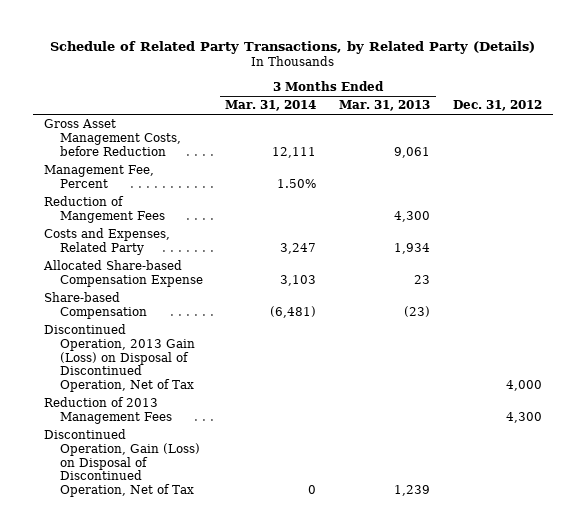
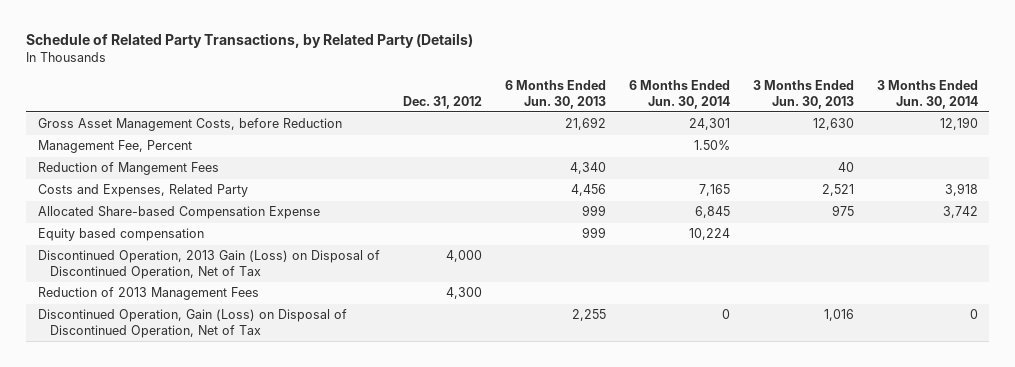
- | 3 Months Ended Mar. 31, 2014 | 3 Months Ended Mar. 31, 2013 | Dec. 31, 2012
+ | Dec. 31, 2012 | 6 Months Ended Jun. 30, 2013 | 6 Months Ended Jun. 30, 2014 | 3 Months Ended Jun. 30, 2013 | 3 Months Ended Jun. 30, 2014
- Share-based Compensation | (6,481) | (23) |
+ Equity based compensation | | 999 | 10,224 | |

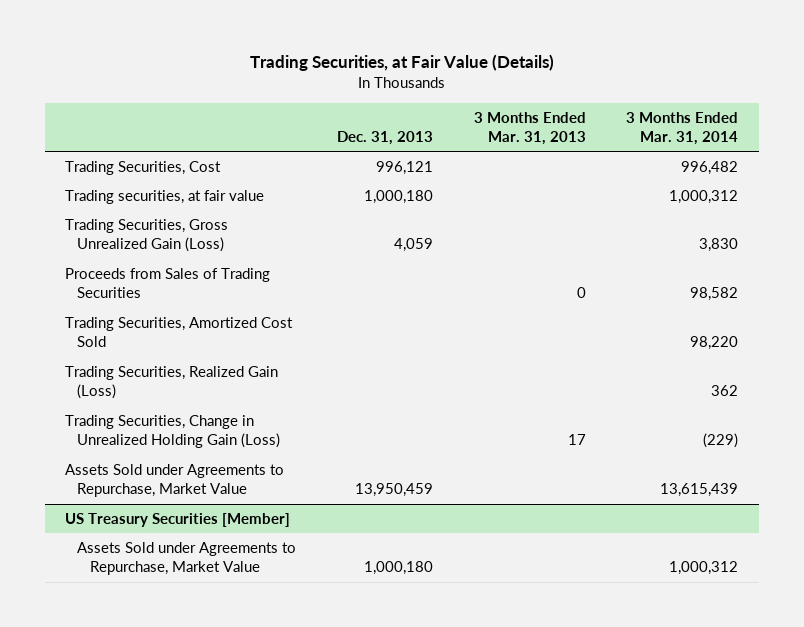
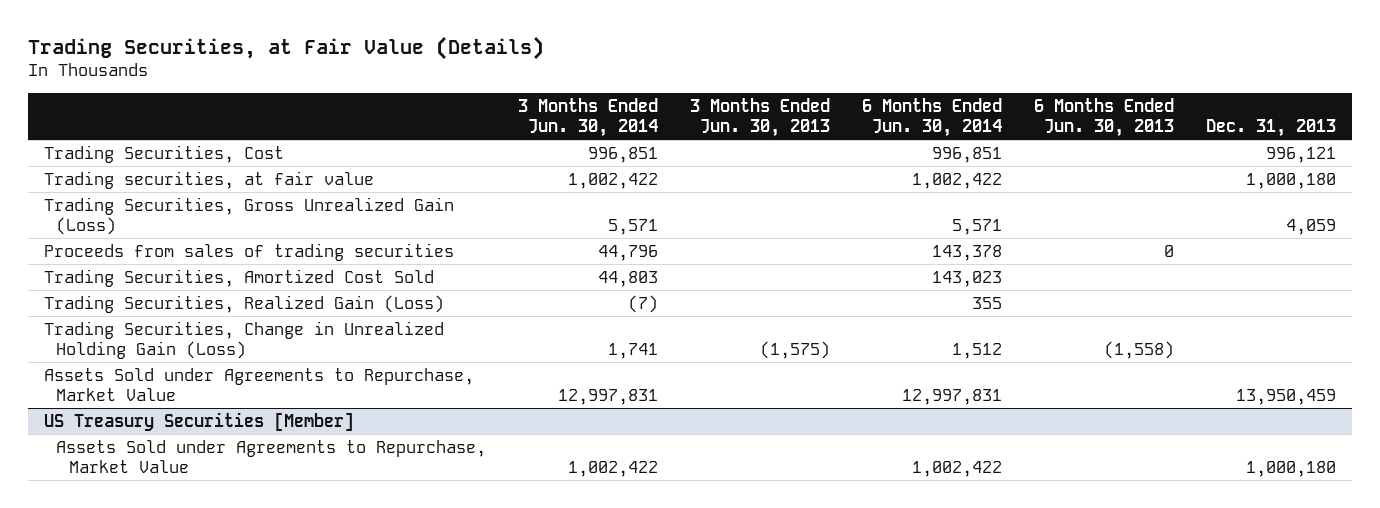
- | Dec. 31, 2013 | 3 Months Ended Mar. 31, 2013 | 3 Months Ended Mar. 31, 2014
+ | 3 Months Ended Jun. 30, 2014 | 3 Months Ended Jun. 30, 2013 | 6 Months Ended Jun. 30, 2014 | 6 Months Ended Jun. 30, 2013 | Dec. 31, 2013
- Proceeds from Sales of Trading Securities | | 0 | 98,582
+ Proceeds from sales of trading securities | 44,796 | | 143,378 | 0 |

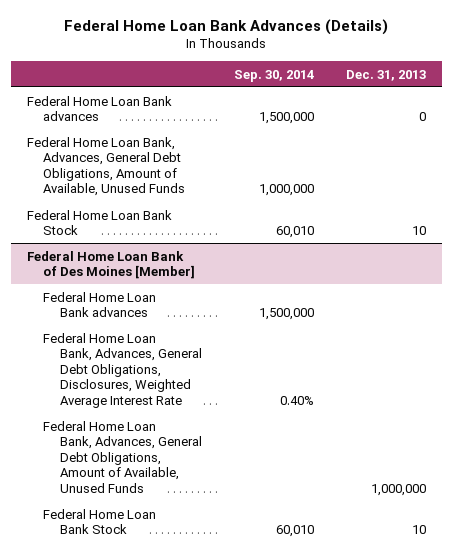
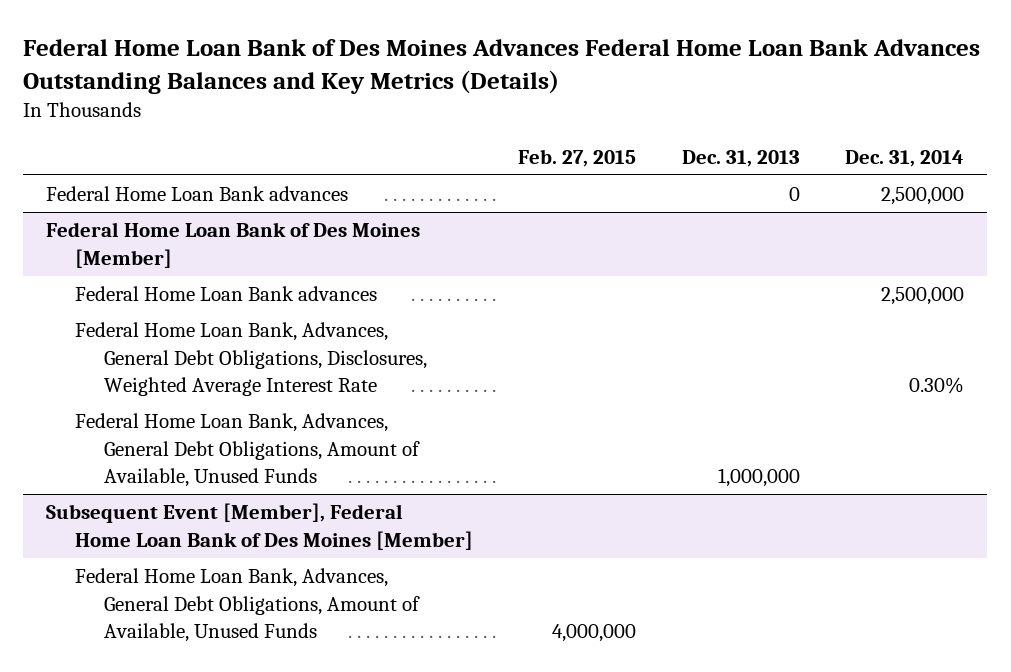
- Federal Home Loan Bank Advances (Details)
+ Federal Home Loan Bank of Des Moines Advances Federal Home Loan Bank Advances Outstanding Balances and Key Metrics (Details)
- | Sep. 30, 2014 | Dec. 31, 2013
+ | Feb. 27, 2015 | Dec. 31, 2013 | Dec. 31, 2014
- Federal Home Loan Bank, Advances, General Debt Obligations, Amount of Available, Unused Funds | 1,000,000 |
- Federal Home Loan Bank Stock | 60,010 | 10
@ Federal Home Loan Bank of Des Moines [Member]
- Federal Home Loan Bank Stock | 60,010 | 10
+ Subsequent Event [Member], Federal Home Loan Bank of Des Moines [Member]
+ Federal Home Loan Bank, Advances, General Debt Obligations, Amount of Available, Unused Funds | 4,000,000 | |

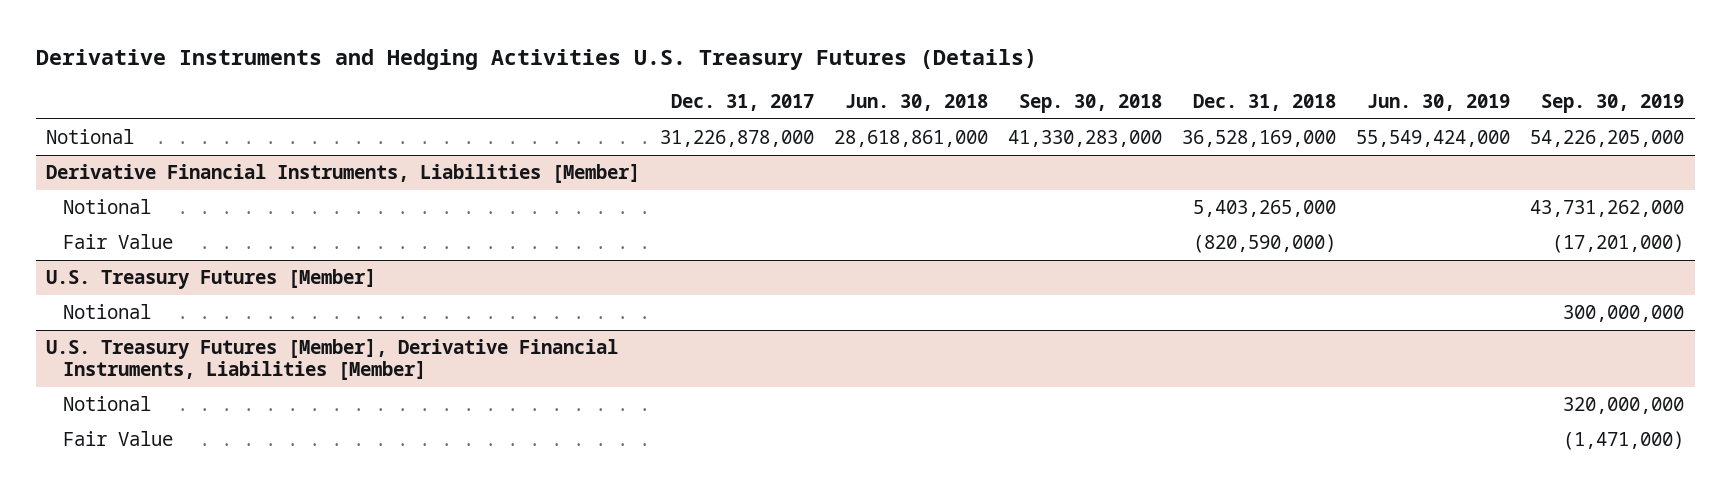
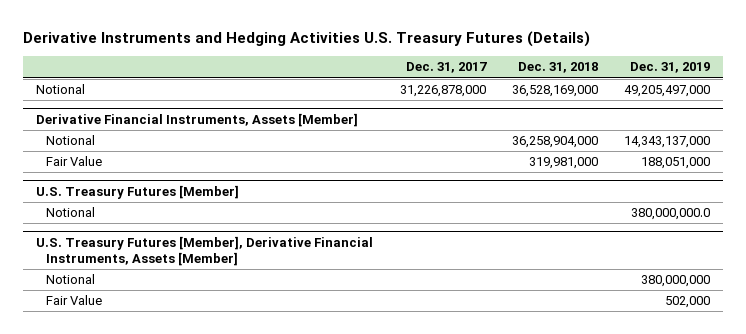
- | Dec. 31, 2017 | Jun. 30, 2018 | Sep. 30, 2018 | Dec. 31, 2018 | Jun. 30, 2019 | Sep. 30, 2019
+ | Dec. 31, 2017 | Dec. 31, 2018 | Dec. 31, 2019
- Derivative Financial Instruments, Liabilities [Member]
- Notional | | | | 5,403,265,000 | | 43,731,262,000
- Fair Value | | | | (820,590,000) | | (17,201,000)
+ Derivative Financial Instruments, Assets [Member]
+ Notional | | 36,258,904,000 | 14,343,137,000
+ Fair Value | | 319,981,000 | 188,051,000
- U.S. Treasury Futures [Member], Derivative Financial Instruments, Liabilities [Member]
+ U.S. Treasury Futures [Member], Derivative Financial Instruments, Assets [Member]

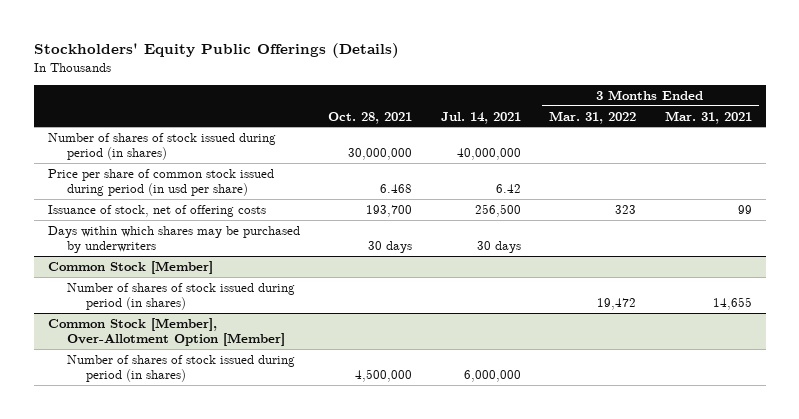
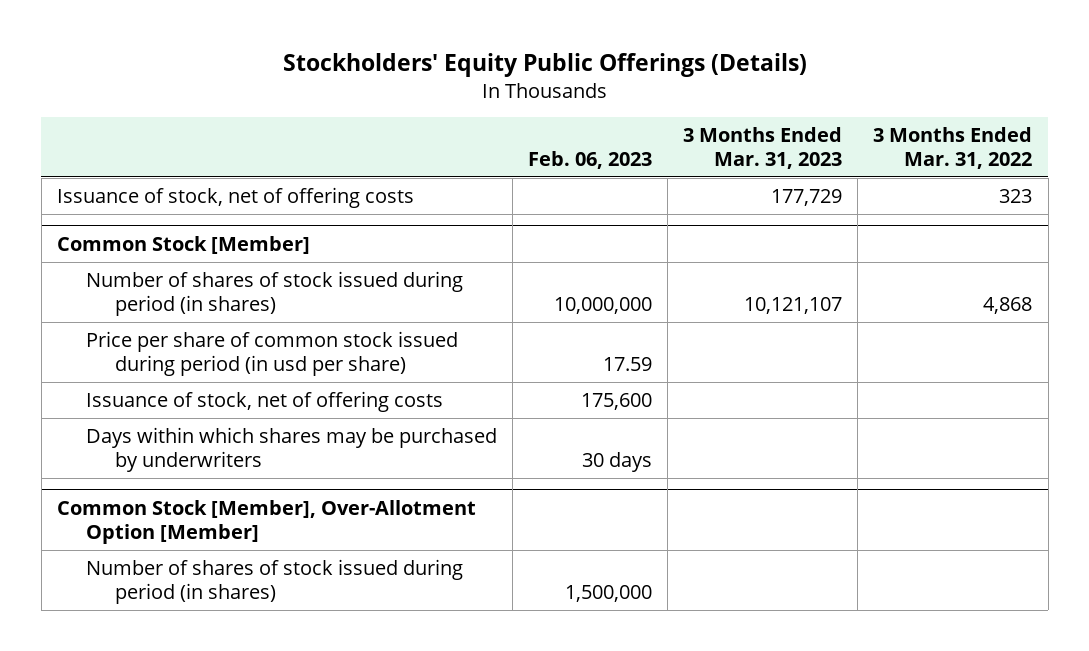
- | Oct. 28, 2021 | Jul. 14, 2021 | 3 Months Ended Mar. 31, 2022 | 3 Months Ended Mar. 31, 2021
+ | Feb. 06, 2023 | 3 Months Ended Mar. 31, 2023 | 3 Months Ended Mar. 31, 2022
- Number of shares of stock issued during period (in shares) | 30,000,000 | 40,000,000 | |
- Price per share of common stock issued during period (in usd per share) | 6.468 | 6.42 | |
- Days within which shares may be purchased by underwriters | 30 days | 30 days | |
@ Common Stock [Member]
- Number of shares of stock issued during period (in shares) | | | 19,472 | 14,655
+ Number of shares of stock issued during period (in shares) | 10,000,000 | 10,121,107 | 4,868
+ Price per share of common stock issued during period (in usd per share) | 17.59 | |
+ Issuance of stock, net of offering costs | 175,600 | |
+ Days within which shares may be purchased by underwriters | 30 days | |

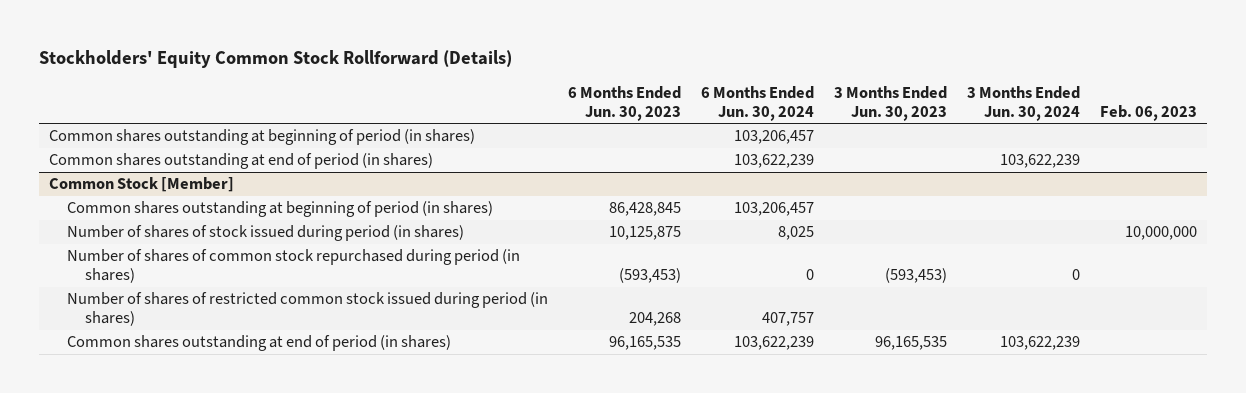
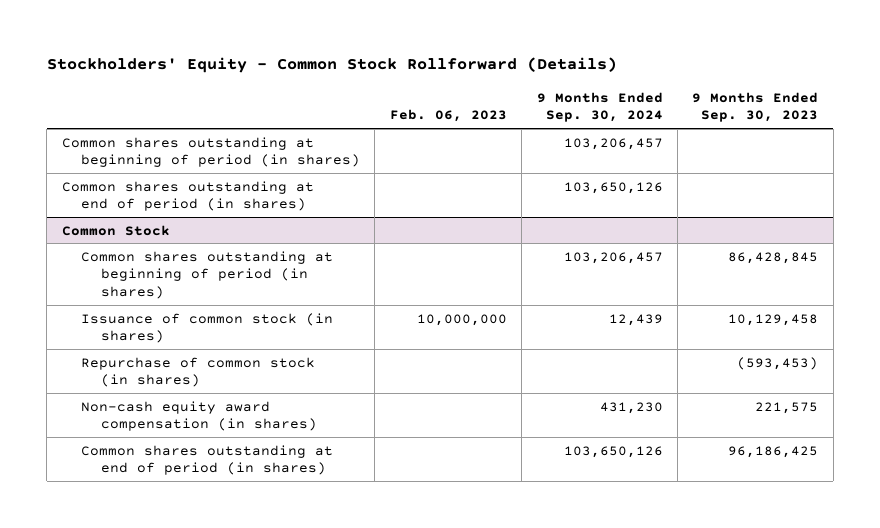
- Stockholders' Equity Common Stock Rollforward (Details)
+ Stockholders' Equity - Common Stock Rollforward (Details)
- | 6 Months Ended Jun. 30, 2023 | 6 Months Ended Jun. 30, 2024 | 3 Months Ended Jun. 30, 2023 | 3 Months Ended Jun. 30, 2024 | Feb. 06, 2023
+ | Feb. 06, 2023 | 9 Months Ended Sep. 30, 2024 | 9 Months Ended Sep. 30, 2023
- Common Stock [Member]
+ Common Stock
- Number of shares of stock issued during period (in shares) | 10,125,875 | 8,025 | | | 10,000,000
- Number of shares of common stock repurchased during period (in shares) | (593,453) | 0 | (593,453) | 0 |
- Number of shares of restricted common stock issued during period (in shares) | 204,268 | 407,757 | | |
+ Issuance of common stock (in shares) | 10,000,000 | 12,439 | 10,129,458
+ Repurchase of common stock (in shares) | | | (593,453)
+ Non-cash equity award compensation (in shares) | | 431,230 | 221,575

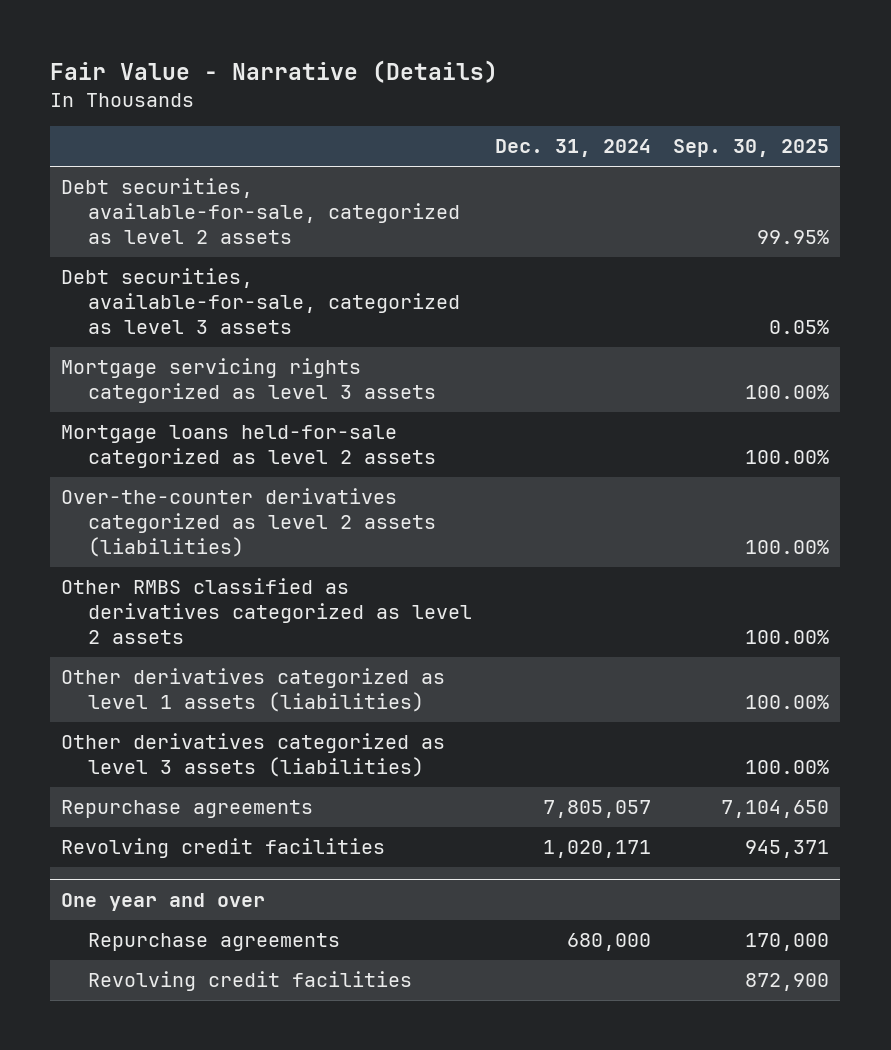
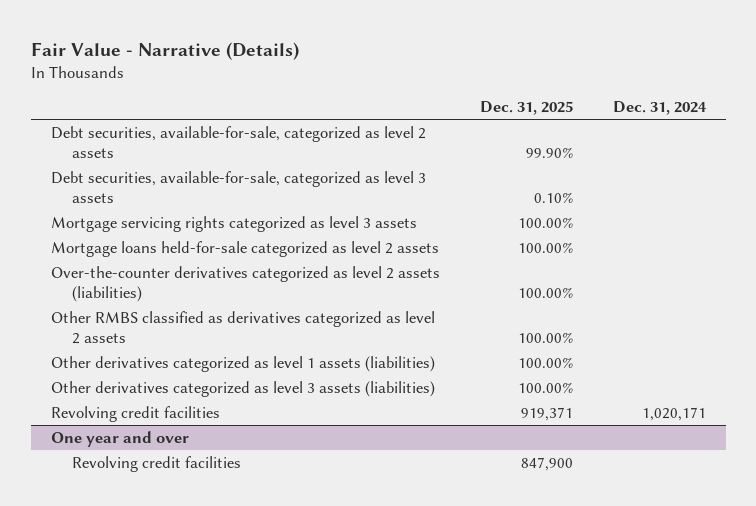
- | Dec. 31, 2024 | Sep. 30, 2025
+ | Dec. 31, 2025 | Dec. 31, 2024
- Repurchase agreements | 7,805,057 | 7,104,650
@ One year and over
- Repurchase agreements | 680,000 | 170,000

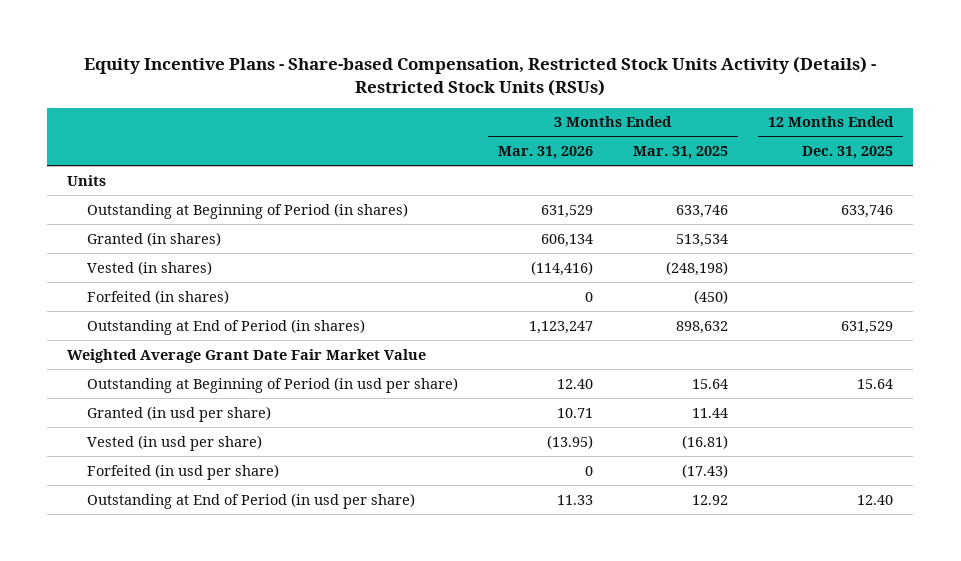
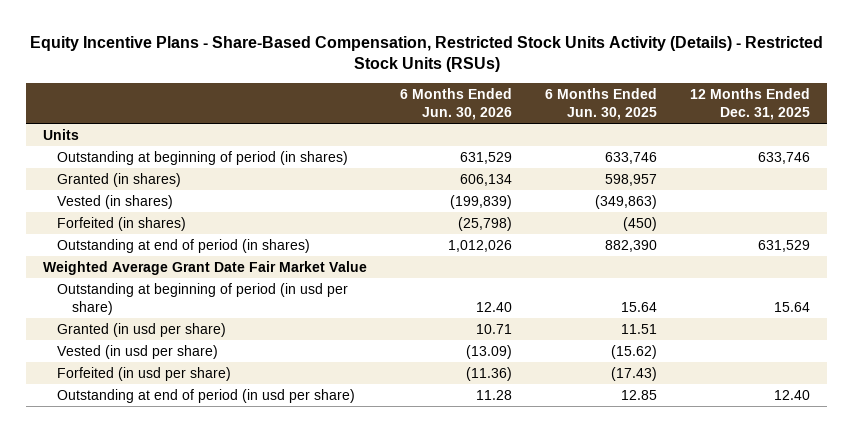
- Equity Incentive Plans - Share-based Compensation, Restricted Stock Units Activity (Details) - Restricted Stock Units (RSUs)
+ Equity Incentive Plans - Share-Based Compensation, Restricted Stock Units Activity (Details) - Restricted Stock Units (RSUs)
- | 3 Months Ended Mar. 31, 2026 | 3 Months Ended Mar. 31, 2025 | 12 Months Ended Dec. 31, 2025
+ | 6 Months Ended Jun. 30, 2026 | 6 Months Ended Jun. 30, 2025 | 12 Months Ended Dec. 31, 2025
- Outstanding at Beginning of Period (in shares) | 631,529 | 633,746 | 633,746
+ Outstanding at beginning of period (in shares) | 631,529 | 633,746 | 633,746
- Outstanding at End of Period (in shares) | 1,123,247 | 898,632 | 631,529
+ Outstanding at end of period (in shares) | 1,012,026 | 882,390 | 631,529
- Outstanding at Beginning of Period (in usd per share) | 12.40 | 15.64 | 15.64
+ Outstanding at beginning of period (in usd per share) | 12.40 | 15.64 | 15.64
- Outstanding at End of Period (in usd per share) | 11.33 | 12.92 | 12.40
+ Outstanding at end of period (in usd per share) | 11.28 | 12.85 | 12.40

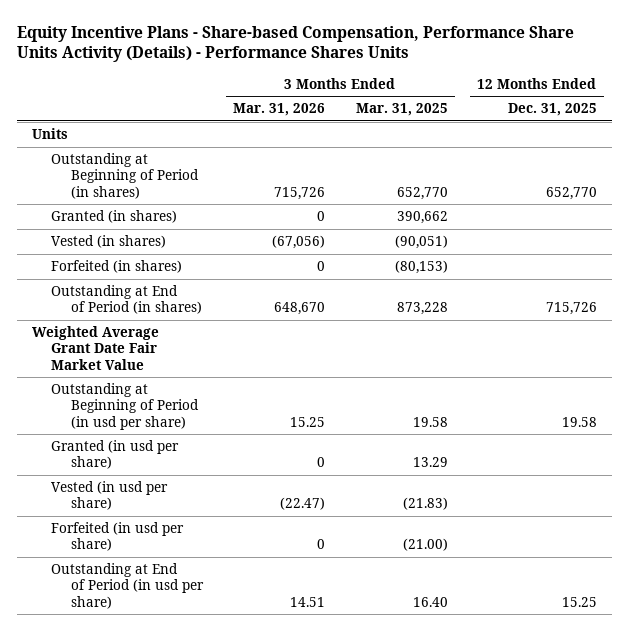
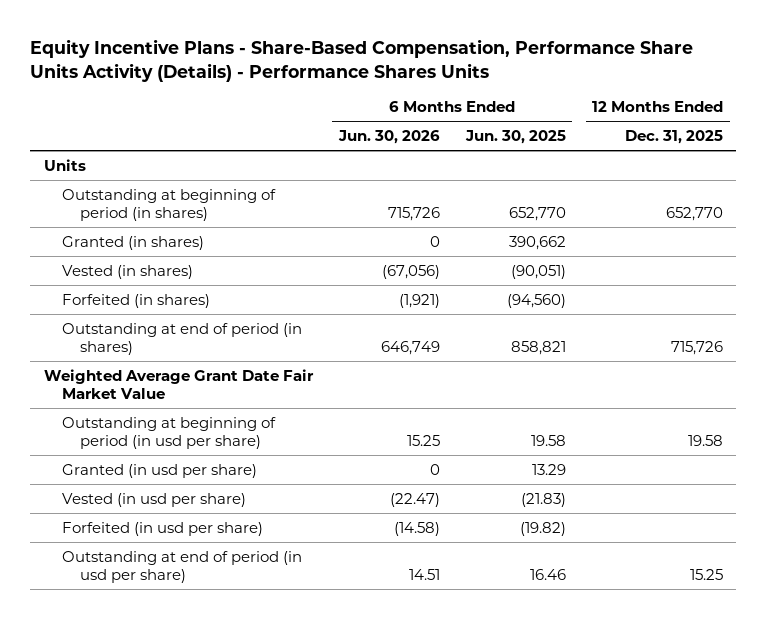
- Equity Incentive Plans - Share-based Compensation, Performance Share Units Activity (Details) - Performance Shares Units
+ Equity Incentive Plans - Share-Based Compensation, Performance Share Units Activity (Details) - Performance Shares Units
- | 3 Months Ended Mar. 31, 2026 | 3 Months Ended Mar. 31, 2025 | 12 Months Ended Dec. 31, 2025
+ | 6 Months Ended Jun. 30, 2026 | 6 Months Ended Jun. 30, 2025 | 12 Months Ended Dec. 31, 2025
- Outstanding at Beginning of Period (in shares) | 715,726 | 652,770 | 652,770
+ Outstanding at beginning of period (in shares) | 715,726 | 652,770 | 652,770
- Outstanding at End of Period (in shares) | 648,670 | 873,228 | 715,726
+ Outstanding at end of period (in shares) | 646,749 | 858,821 | 715,726
- Outstanding at Beginning of Period (in usd per share) | 15.25 | 19.58 | 19.58
+ Outstanding at beginning of period (in usd per share) | 15.25 | 19.58 | 19.58
- Outstanding at End of Period (in usd per share) | 14.51 | 16.40 | 15.25
+ Outstanding at end of period (in usd per share) | 14.51 | 16.46 | 15.25

